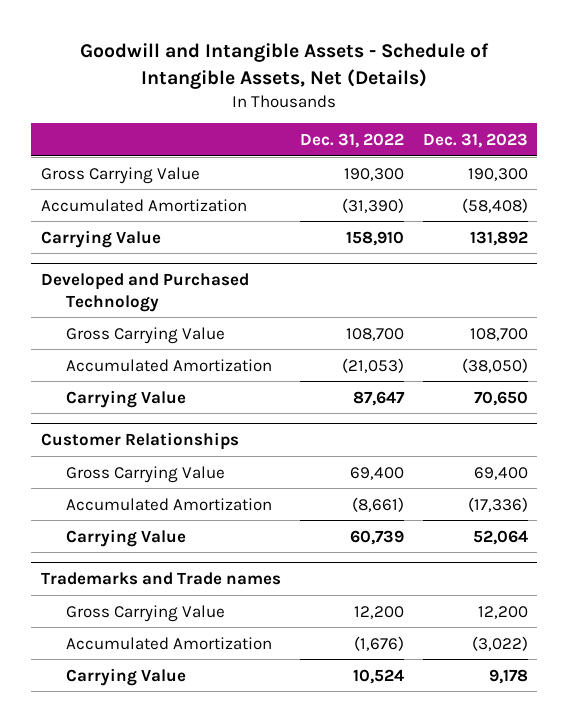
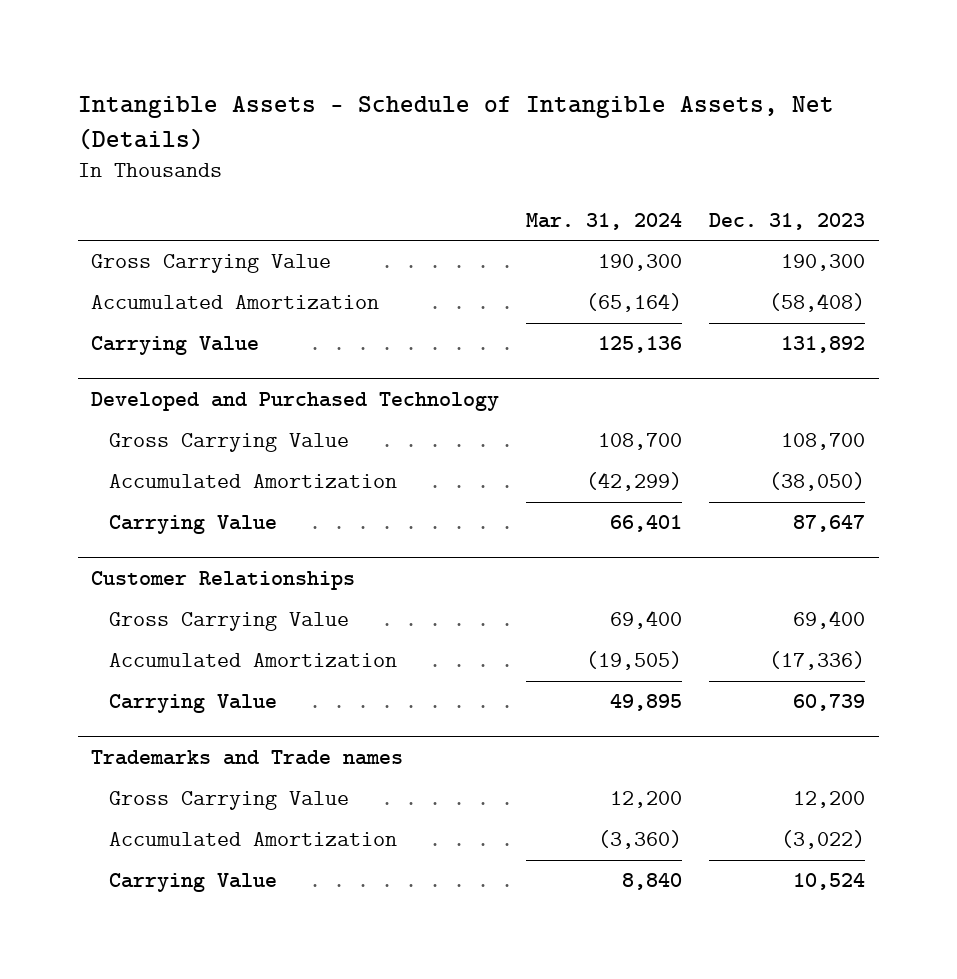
- Goodwill and Intangible Assets - Schedule of Intangible Assets, Net (Details)
+ Intangible Assets - Schedule of Intangible Assets, Net (Details)
- | Dec. 31, 2022 | Dec. 31, 2023
+ | Mar. 31, 2024 | Dec. 31, 2023
@ Developed and Purchased Technology
- Carrying Value | 87,647 | 70,650
+ Carrying Value | 66,401 | 87,647
@ Customer Relationships
- Carrying Value | 60,739 | 52,064
+ Carrying Value | 49,895 | 60,739
@ Trademarks and Trade names
- Carrying Value | 10,524 | 9,178
+ Carrying Value | 8,840 | 10,524

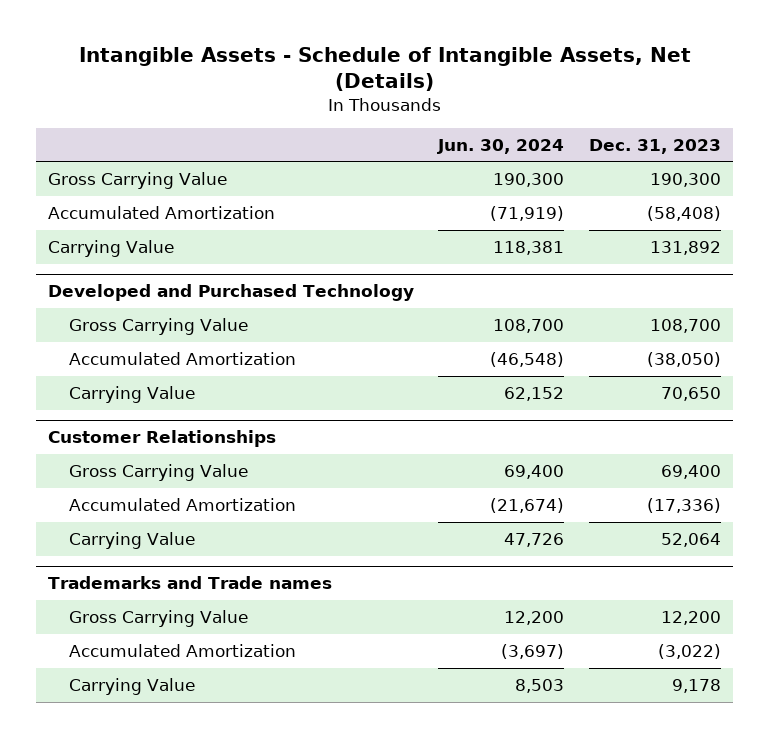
- | Mar. 31, 2024 | Dec. 31, 2023
+ | Jun. 30, 2024 | Dec. 31, 2023
@ Developed and Purchased Technology
- Carrying Value | 66,401 | 87,647
+ Carrying Value | 62,152 | 70,650
@ Customer Relationships
- Carrying Value | 49,895 | 60,739
+ Carrying Value | 47,726 | 52,064
@ Trademarks and Trade names
- Carrying Value | 8,840 | 10,524
+ Carrying Value | 8,503 | 9,178

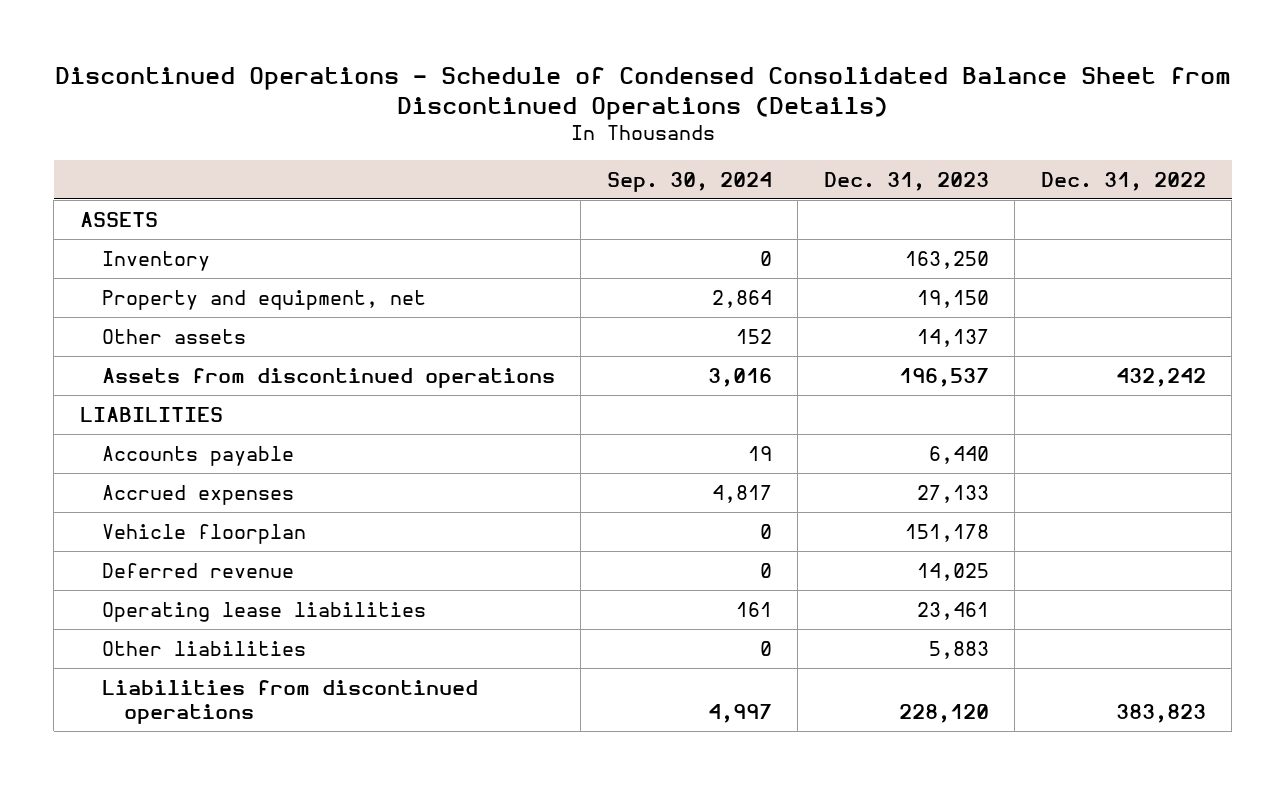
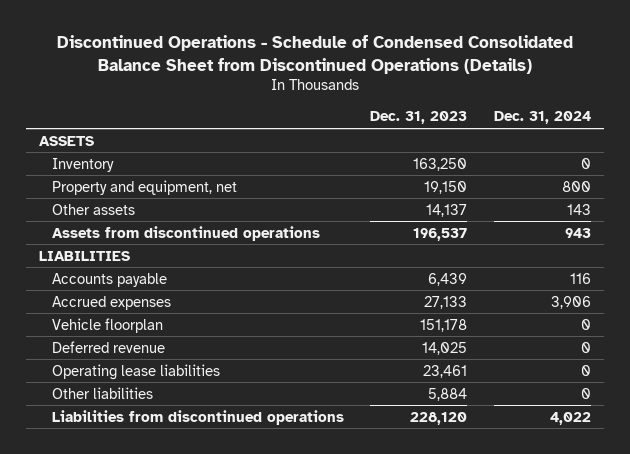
- | Sep. 30, 2024 | Dec. 31, 2023 | Dec. 31, 2022
+ | Dec. 31, 2023 | Dec. 31, 2024
- Accounts payable | 19 | 6,440 |
+ Accounts payable | 6,439 | 116
- Other liabilities | 0 | 5,883 |
+ Other liabilities | 5,884 | 0

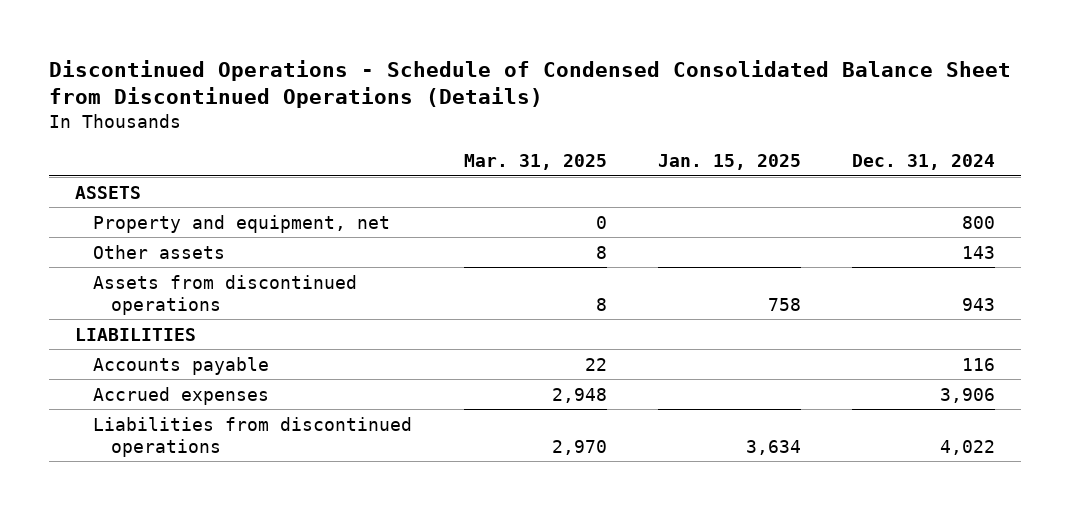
- | Dec. 31, 2023 | Dec. 31, 2024
+ | Mar. 31, 2025 | Jan. 15, 2025 | Dec. 31, 2024
- Inventory | 163,250 | 0
- Vehicle floorplan | 151,178 | 0
- Deferred revenue | 14,025 | 0
- Operating lease liabilities | 23,461 | 0
- Other liabilities | 5,884 | 0

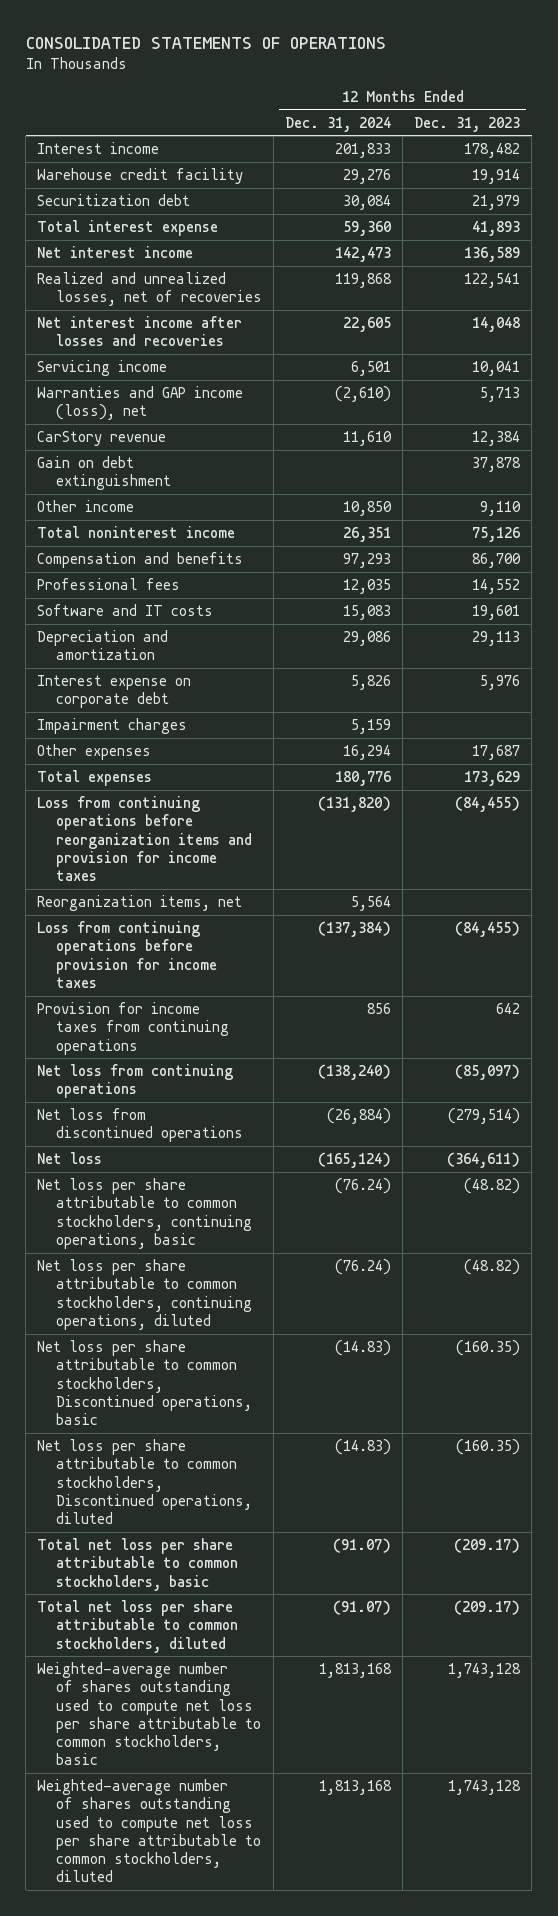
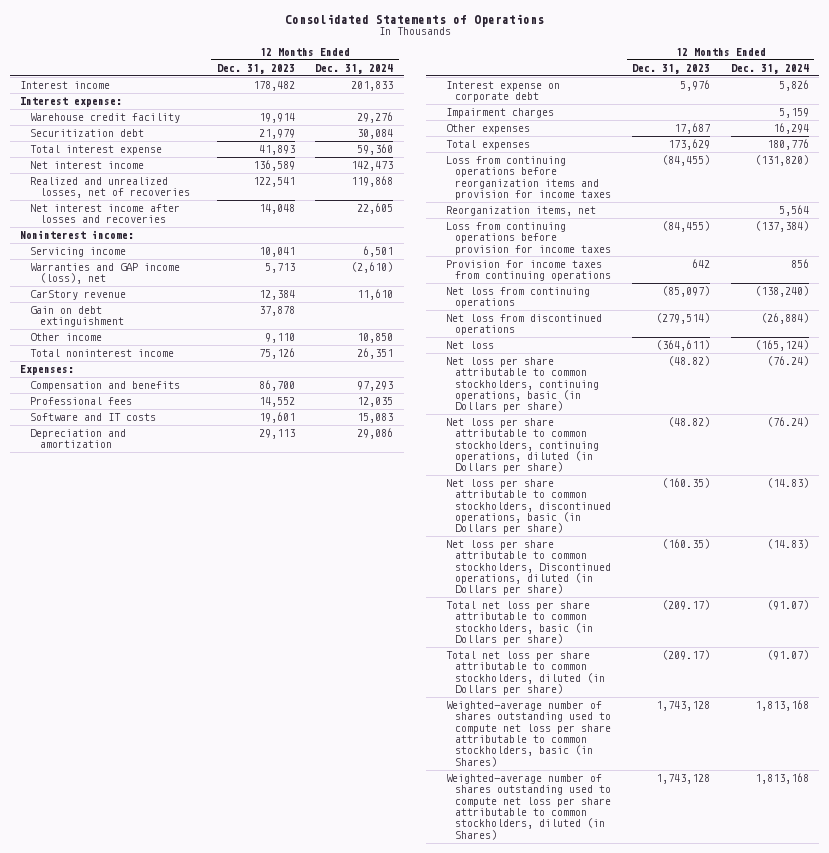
- CONSOLIDATED STATEMENTS OF OPERATIONS
+ Consolidated Statements of Operations
- | 12 Months Ended Dec. 31, 2024 | 12 Months Ended Dec. 31, 2023
+ | 12 Months Ended Dec. 31, 2023 | 12 Months Ended Dec. 31, 2024
+ Interest expense:
+ Noninterest income:
+ Expenses:
- Net loss per share attributable to common stockholders, continuing operations, basic | (76.24) | (48.82)
- Net loss per share attributable to common stockholders, continuing operations, diluted | (76.24) | (48.82)
- Net loss per share attributable to common stockholders, Discontinued operations, basic | (14.83) | (160.35)
- Net loss per share attributable to common stockholders, Discontinued operations, diluted | (14.83) | (160.35)
- Total net loss per share attributable to common stockholders, basic | (91.07) | (209.17)
- Total net loss per share attributable to common stockholders, diluted | (91.07) | (209.17)
- Weighted-average number of shares outstanding used to compute net loss per share attributable to common stockholders, basic | 1,813,168 | 1,743,128
- Weighted-average number of shares outstanding used to compute net loss per share attributable to common stockholders, diluted | 1,813,168 | 1,743,128
+ Net loss per share attributable to common stockholders, continuing operations, basic (in Dollars per share) | (48.82) | (76.24)
+ Net loss per share attributable to common stockholders, continuing operations, diluted (in Dollars per share) | (48.82) | (76.24)
+ Net loss per share attributable to common stockholders, discontinued operations, basic (in Dollars per share) | (160.35) | (14.83)
+ Net loss per share attributable to common stockholders, Discontinued operations, diluted (in Dollars per share) | (160.35) | (14.83)
+ Total net loss per share attributable to common stockholders, basic (in Dollars per share) | (209.17) | (91.07)
+ Total net loss per share attributable to common stockholders, diluted (in Dollars per share) | (209.17) | (91.07)
+ Weighted-average number of shares outstanding used to compute net loss per share attributable to common stockholders, basic (in Shares) | 1,743,128 | 1,813,168
+ Weighted-average number of shares outstanding used to compute net loss per share attributable to common stockholders, diluted (in Shares) | 1,743,128 | 1,813,168

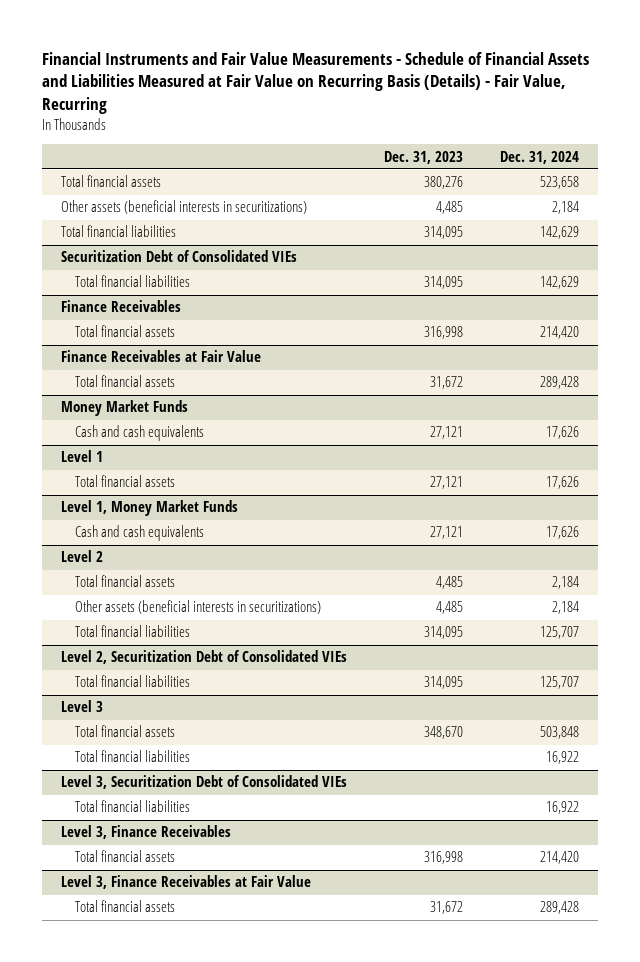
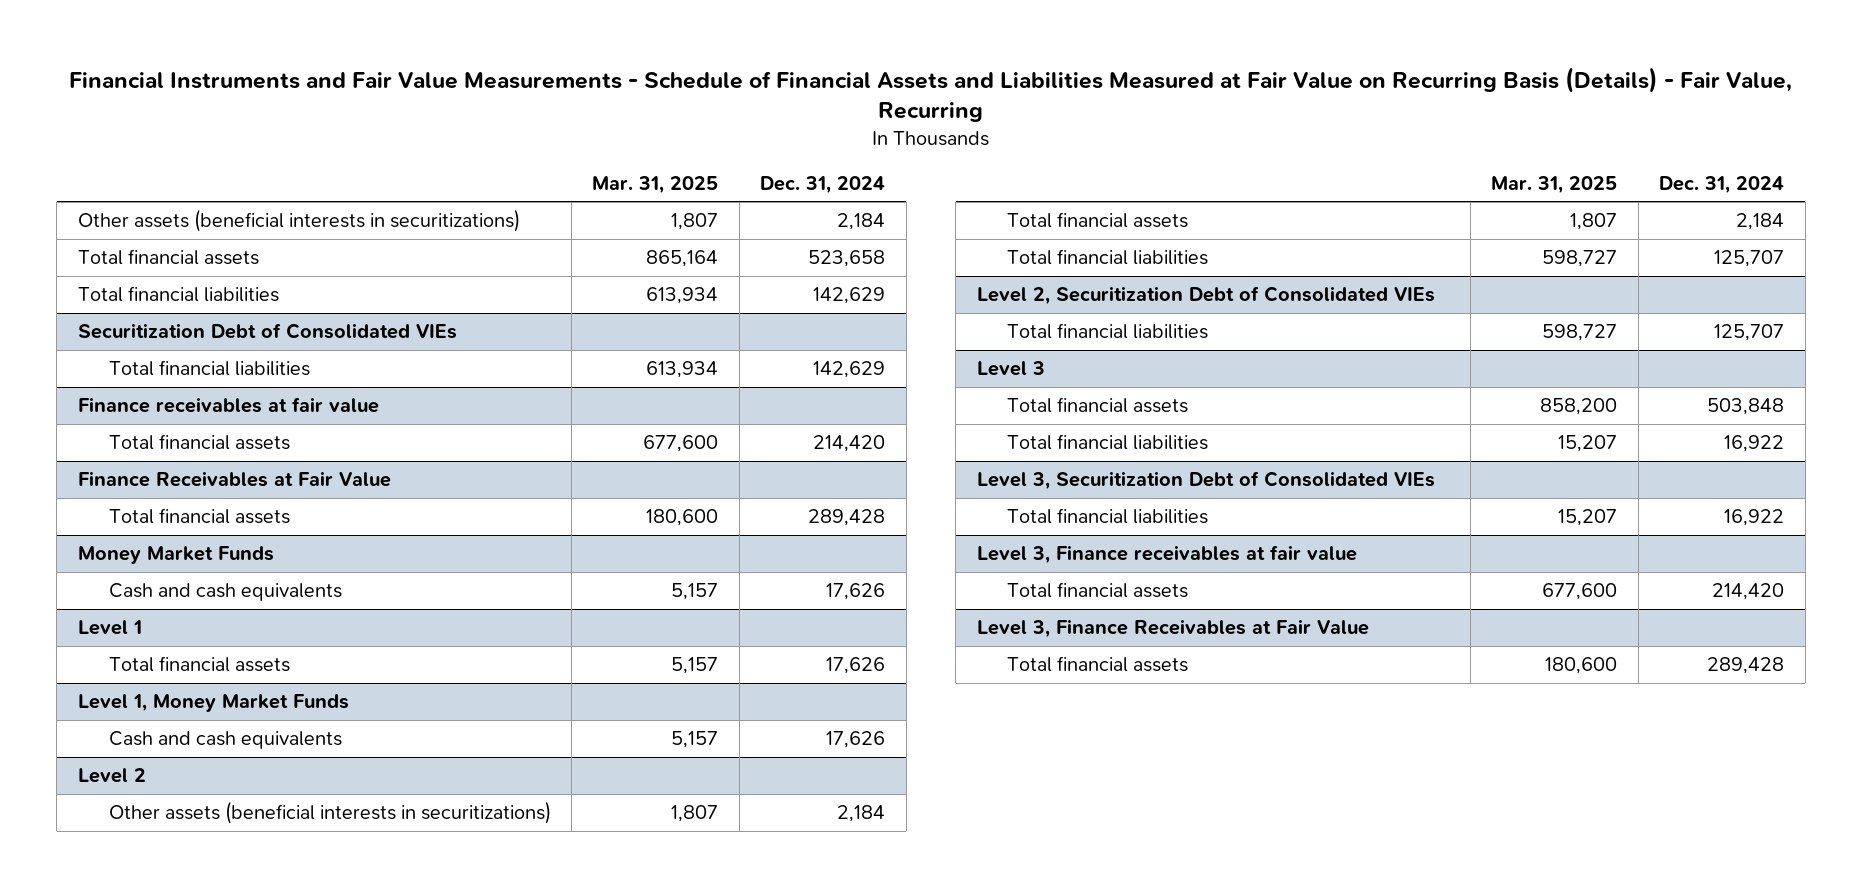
- | Dec. 31, 2023 | Dec. 31, 2024
+ | Mar. 31, 2025 | Dec. 31, 2024
moved down: Total financial assets | 865,164 | 523,658
- Finance Receivables
+ Finance receivables at fair value
@ Level 2
moved down: Total financial assets | 1,807 | 2,184
- Level 3, Finance Receivables
+ Level 3, Finance receivables at fair value

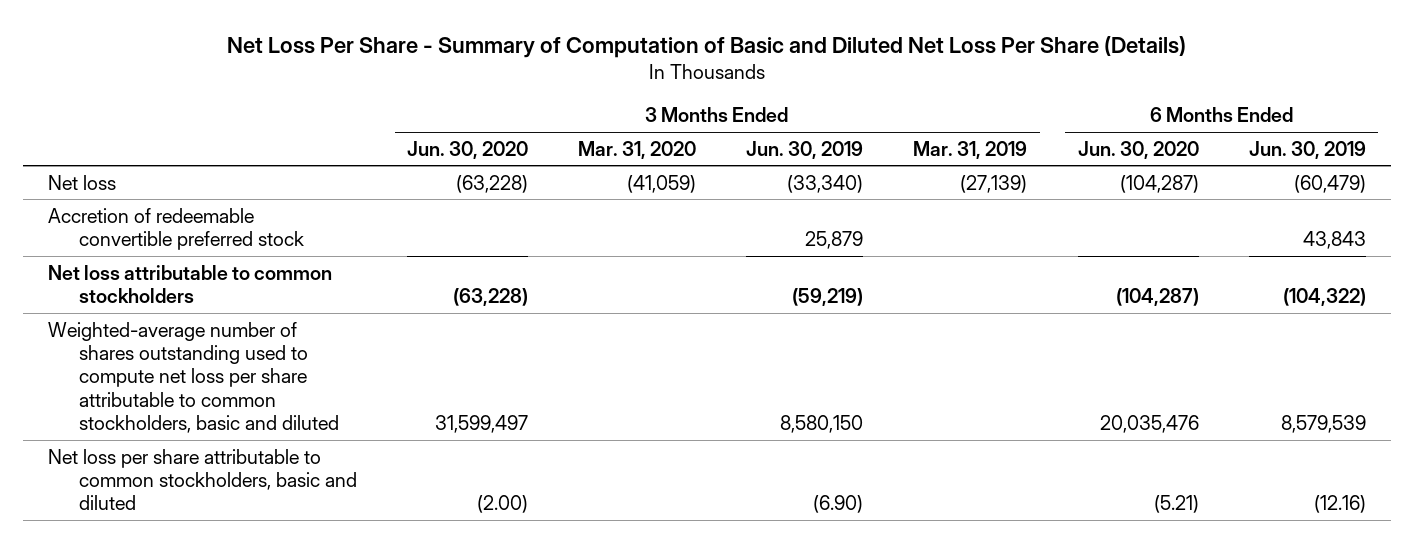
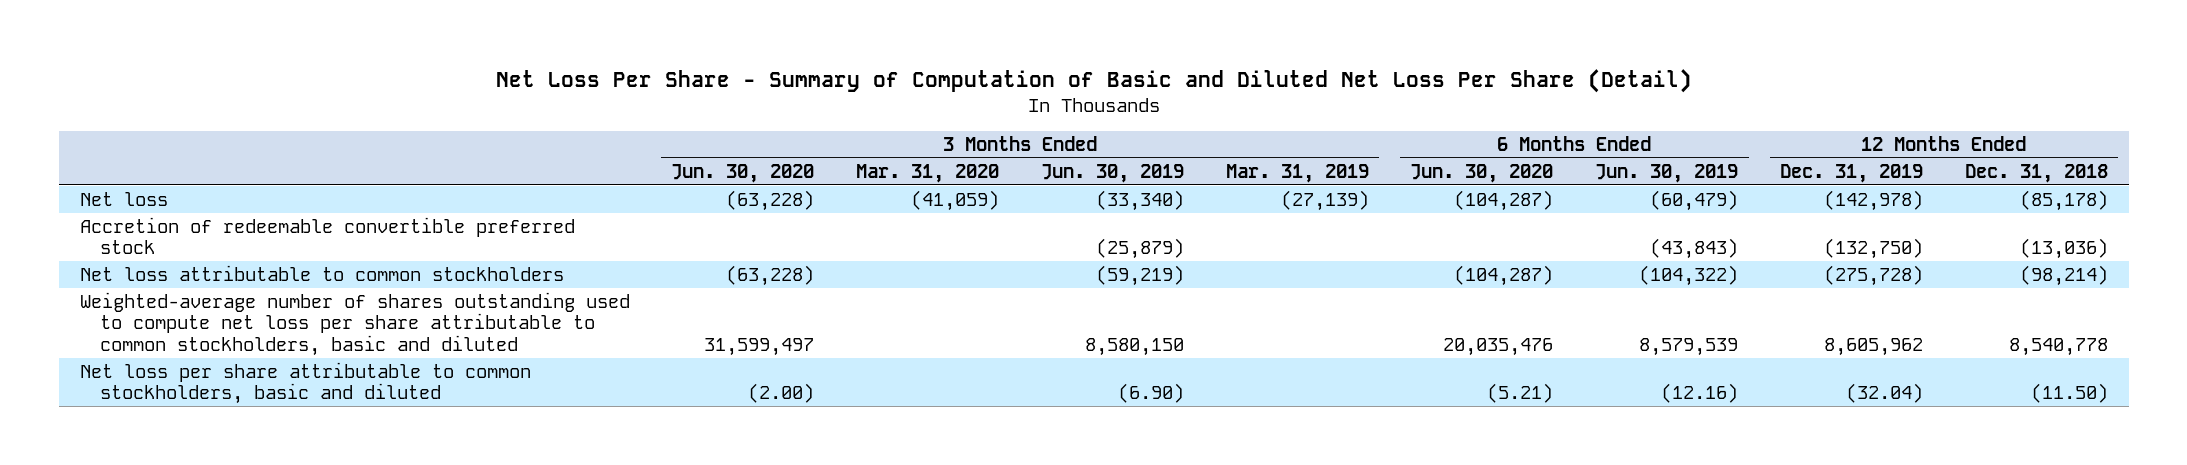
- Net Loss Per Share - Summary of Computation of Basic and Diluted Net Loss Per Share (Details)
+ Net Loss Per Share - Summary of Computation of Basic and Diluted Net Loss Per Share (Detail)
- | 3 Months Ended Jun. 30, 2020 | 3 Months Ended Mar. 31, 2020 | 3 Months Ended Jun. 30, 2019 | 3 Months Ended Mar. 31, 2019 | 6 Months Ended Jun. 30, 2020 | 6 Months Ended Jun. 30, 2019
+ | 3 Months Ended Jun. 30, 2020 | 3 Months Ended Mar. 31, 2020 | 3 Months Ended Jun. 30, 2019 | 3 Months Ended Mar. 31, 2019 | 6 Months Ended Jun. 30, 2020 | 6 Months Ended Jun. 30, 2019 | 12 Months Ended Dec. 31, 2019 | 12 Months Ended Dec. 31, 2018
- Accretion of redeemable convertible preferred stock | | | 25,879 | | | 43,843
+ Accretion of redeemable convertible preferred stock | | | (25,879) | | | (43,843) | (132,750) | (13,036)

